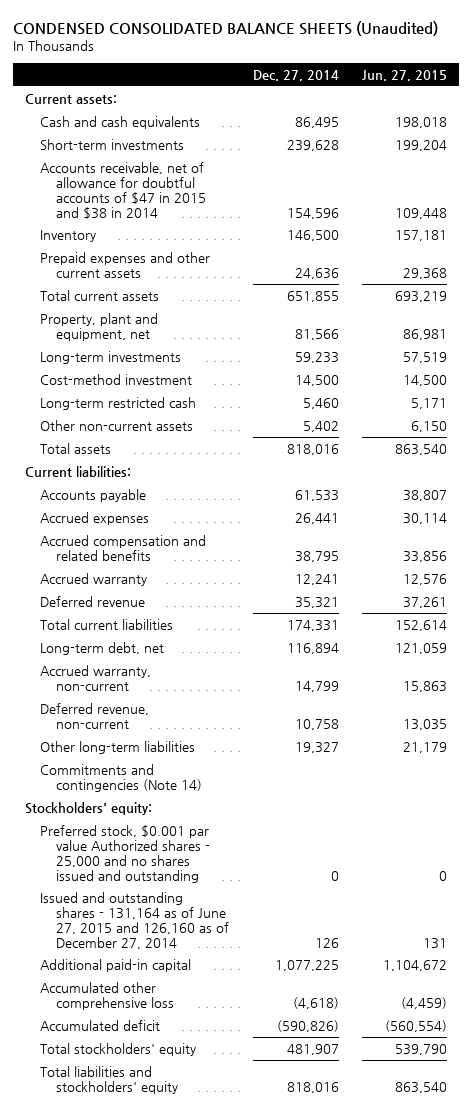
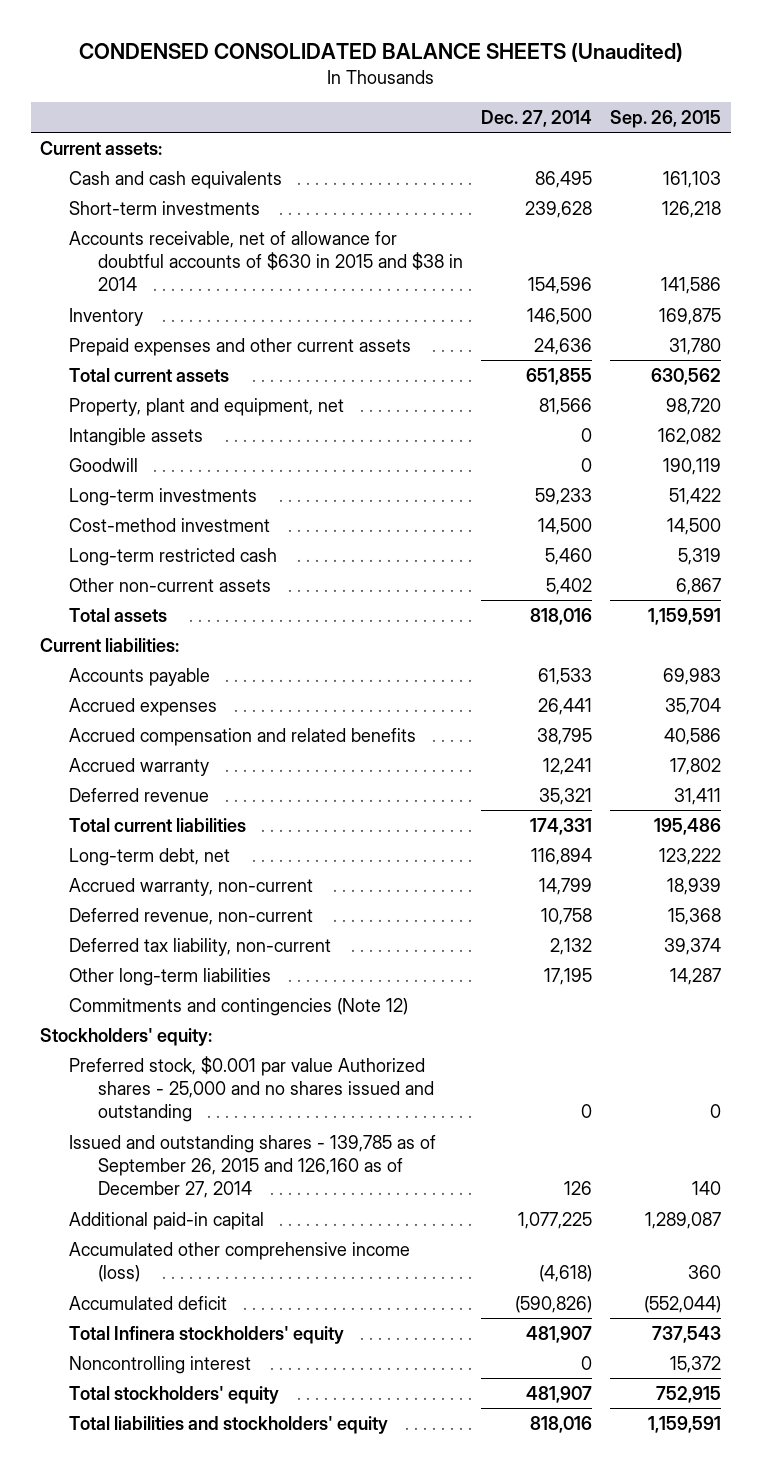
- | Dec. 27, 2014 | Jun. 27, 2015
+ | Dec. 27, 2014 | Sep. 26, 2015
- Accounts receivable, net of allowance for doubtful accounts of $47 in 2015 and $38 in 2014 | 154,596 | 109,448
+ Accounts receivable, net of allowance for doubtful accounts of $630 in 2015 and $38 in 2014 | 154,596 | 141,586
+ Intangible assets | 0 | 162,082
+ Goodwill | 0 | 190,119
- Other long-term liabilities | 19,327 | 21,179
- Commitments and contingencies (Note 14)
+ Deferred tax liability, non-current | 2,132 | 39,374
+ Other long-term liabilities | 17,195 | 14,287
+ Commitments and contingencies (Note 12)
- Issued and outstanding shares - 131,164 as of June 27, 2015 and 126,160 as of December 27, 2014 | 126 | 131
+ Issued and outstanding shares - 139,785 as of September 26, 2015 and 126,160 as of December 27, 2014 | 126 | 140
- Accumulated other comprehensive loss | (4,618) | (4,459)
+ Accumulated other comprehensive income (loss) | (4,618) | 360
+ Total Infinera stockholders' equity | 481,907 | 737,543
+ Noncontrolling interest | 0 | 15,372

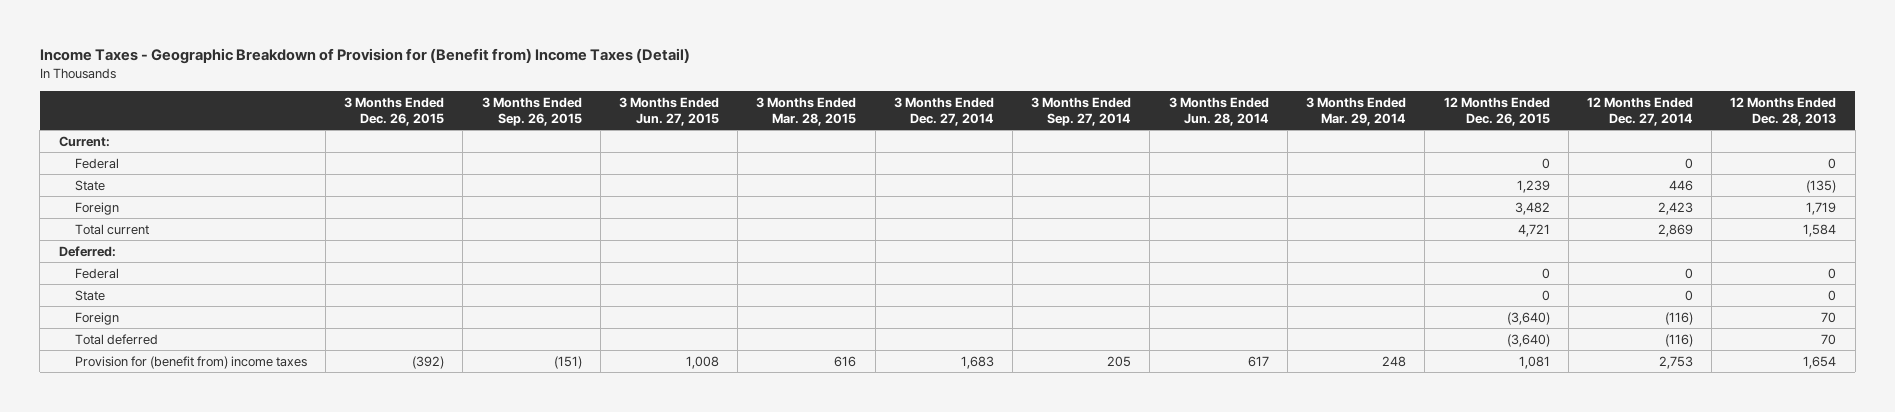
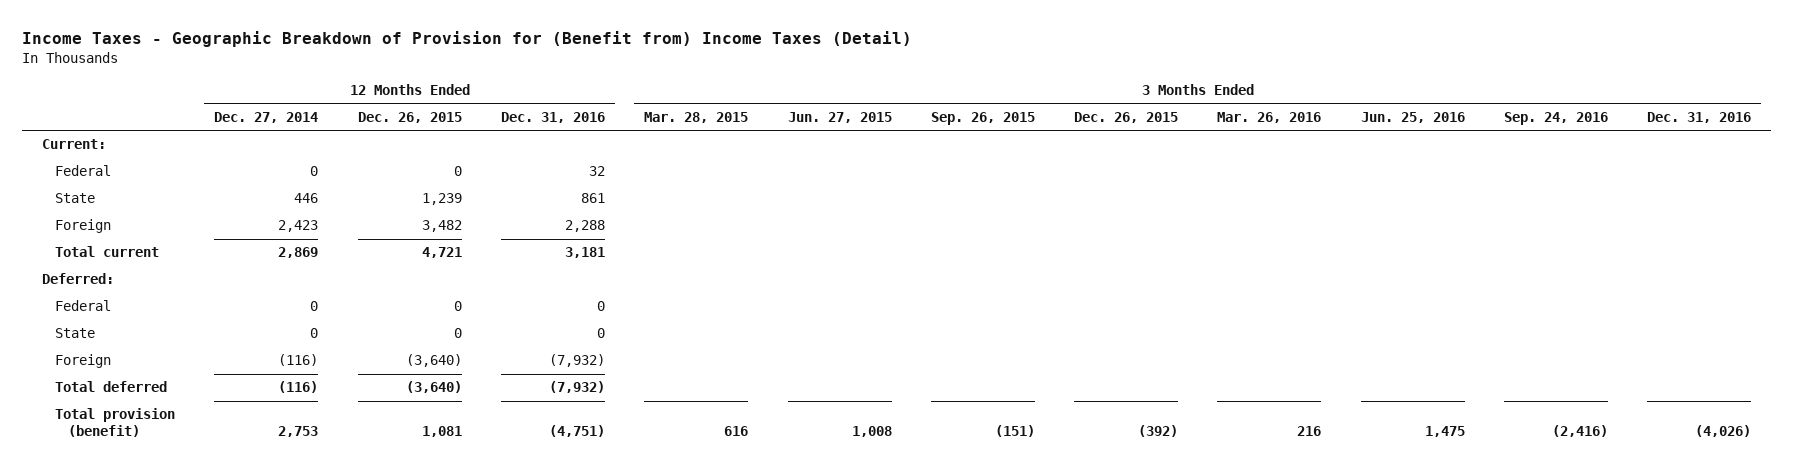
- | 3 Months Ended Dec. 26, 2015 | 3 Months Ended Sep. 26, 2015 | 3 Months Ended Jun. 27, 2015 | 3 Months Ended Mar. 28, 2015 | 3 Months Ended Dec. 27, 2014 | 3 Months Ended Sep. 27, 2014 | 3 Months Ended Jun. 28, 2014 | 3 Months Ended Mar. 29, 2014 | 12 Months Ended Dec. 26, 2015 | 12 Months Ended Dec. 27, 2014 | 12 Months Ended Dec. 28, 2013
+ | 12 Months Ended Dec. 27, 2014 | 12 Months Ended Dec. 26, 2015 | 12 Months Ended Dec. 31, 2016 | 3 Months Ended Mar. 28, 2015 | 3 Months Ended Jun. 27, 2015 | 3 Months Ended Sep. 26, 2015 | 3 Months Ended Dec. 26, 2015 | 3 Months Ended Mar. 26, 2016 | 3 Months Ended Jun. 25, 2016 | 3 Months Ended Sep. 24, 2016 | 3 Months Ended Dec. 31, 2016
- Provision for (benefit from) income taxes | (392) | (151) | 1,008 | 616 | 1,683 | 205 | 617 | 248 | 1,081 | 2,753 | 1,654
+ Total provision (benefit) | 2,753 | 1,081 | (4,751) | 616 | 1,008 | (151) | (392) | 216 | 1,475 | (2,416) | (4,026)

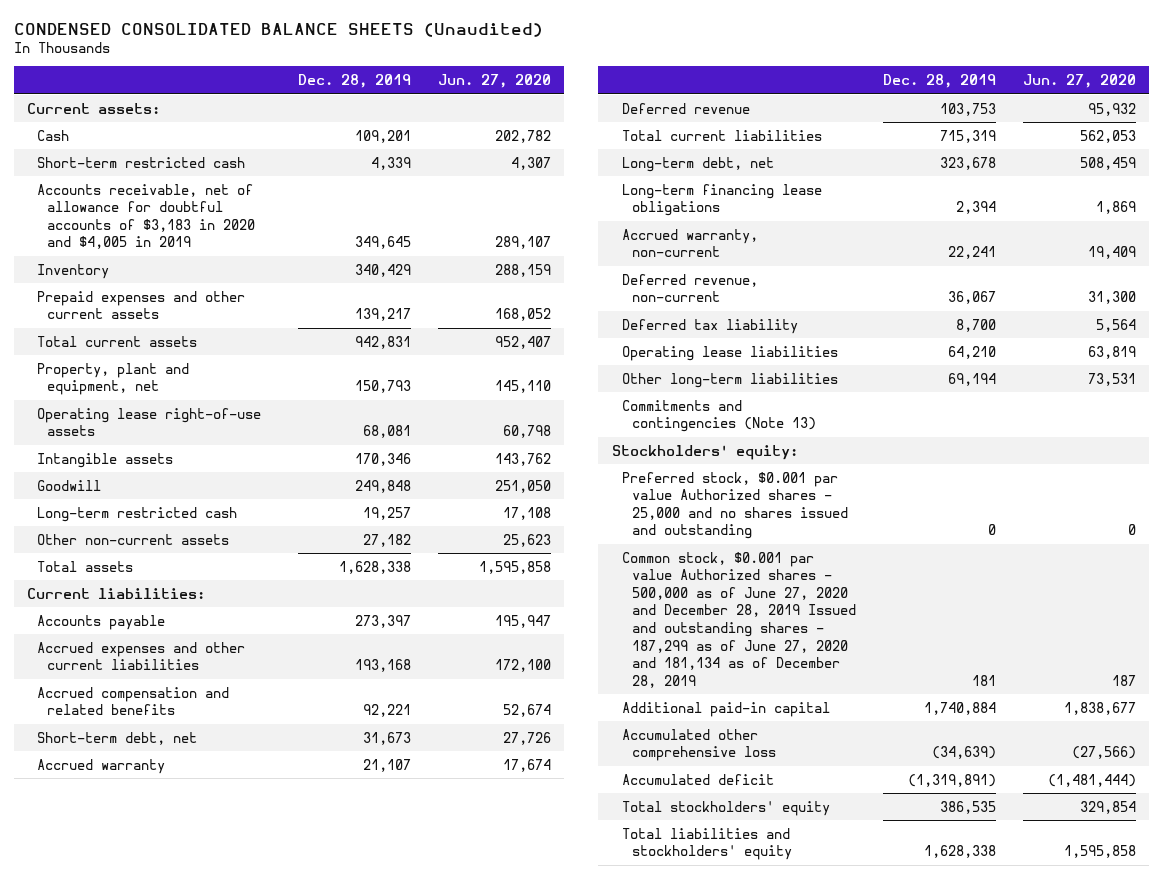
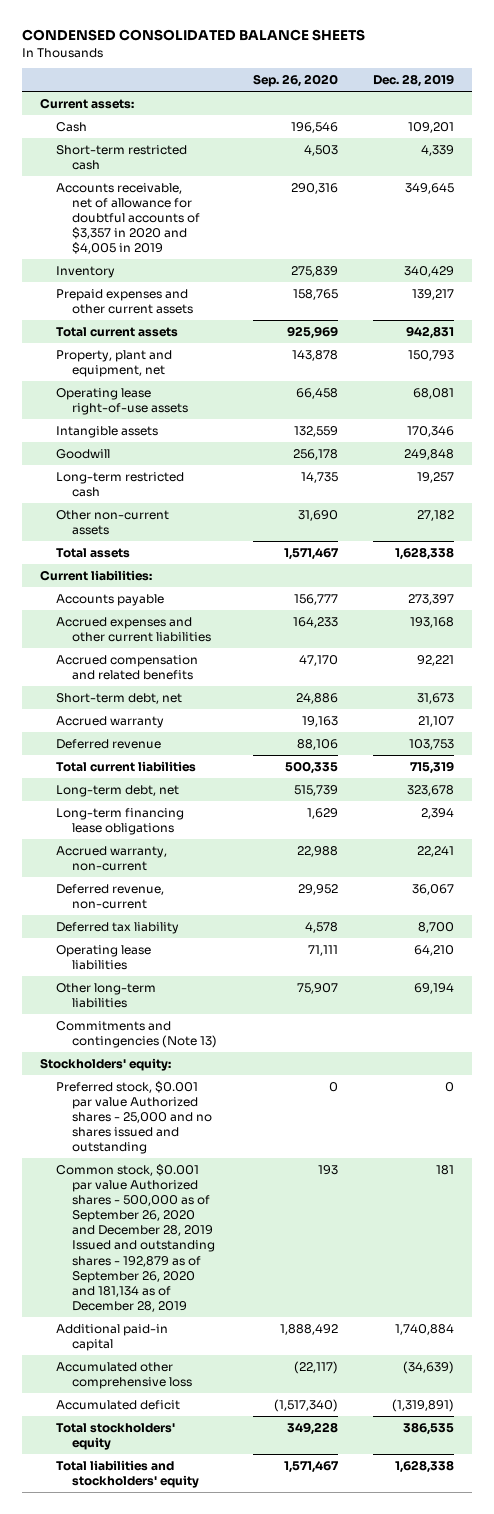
- CONDENSED CONSOLIDATED BALANCE SHEETS (Unaudited)
+ CONDENSED CONSOLIDATED BALANCE SHEETS
- | Dec. 28, 2019 | Jun. 27, 2020
+ | Sep. 26, 2020 | Dec. 28, 2019
- Accounts receivable, net of allowance for doubtful accounts of $3,183 in 2020 and $4,005 in 2019 | 349,645 | 289,107
+ Accounts receivable, net of allowance for doubtful accounts of $3,357 in 2020 and $4,005 in 2019 | 290,316 | 349,645
- Common stock, $0.001 par value Authorized shares - 500,000 as of June 27, 2020 and December 28, 2019 Issued and outstanding shares - 187,299 as of June 27, 2020 and 181,134 as of December 28, 2019 | 181 | 187
+ Common stock, $0.001 par value Authorized shares - 500,000 as of September 26, 2020 and December 28, 2019 Issued and outstanding shares - 192,879 as of September 26, 2020 and 181,134 as of December 28, 2019 | 193 | 181

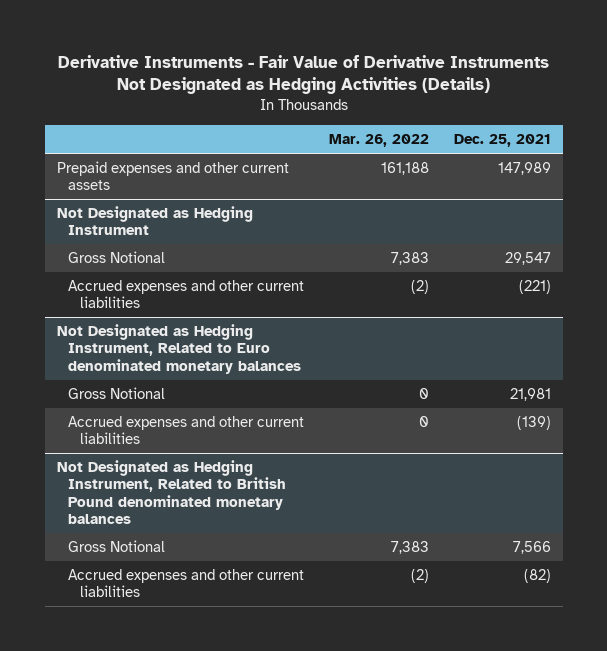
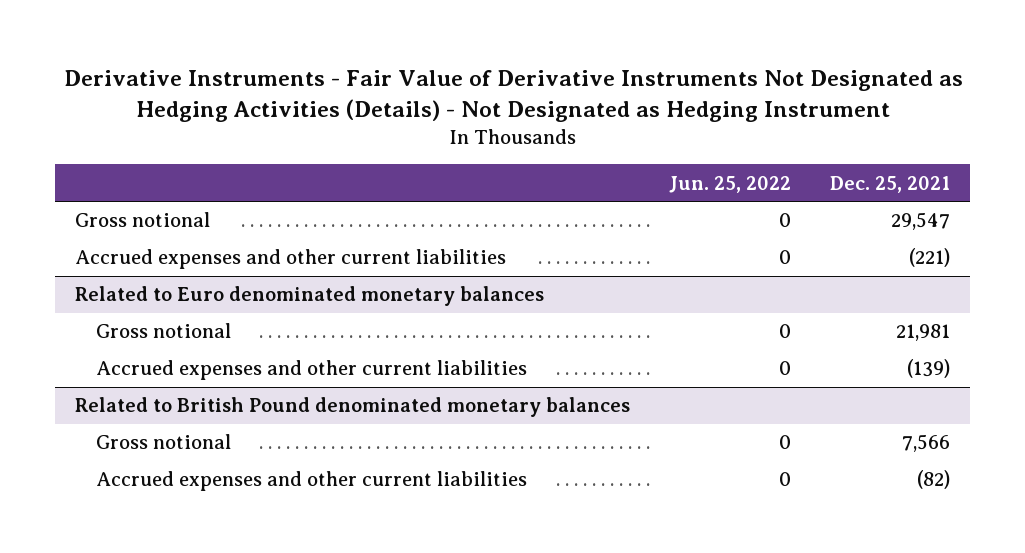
- Derivative Instruments - Fair Value of Derivative Instruments Not Designated as Hedging Activities (Details)
+ Derivative Instruments - Fair Value of Derivative Instruments Not Designated as Hedging Activities (Details) - Not Designated as Hedging Instrument
- | Mar. 26, 2022 | Dec. 25, 2021
+ | Jun. 25, 2022 | Dec. 25, 2021
- Prepaid expenses and other current assets | 161,188 | 147,989
- Not Designated as Hedging Instrument
- Gross Notional | 7,383 | 29,547
+ Gross notional | 0 | 29,547
- Not Designated as Hedging Instrument, Related to Euro denominated monetary balances
- Gross Notional | 0 | 21,981
+ Related to Euro denominated monetary balances
+ Gross notional | 0 | 21,981
- Not Designated as Hedging Instrument, Related to British Pound denominated monetary balances
- Gross Notional | 7,383 | 7,566
+ Related to British Pound denominated monetary balances
+ Gross notional | 0 | 7,566

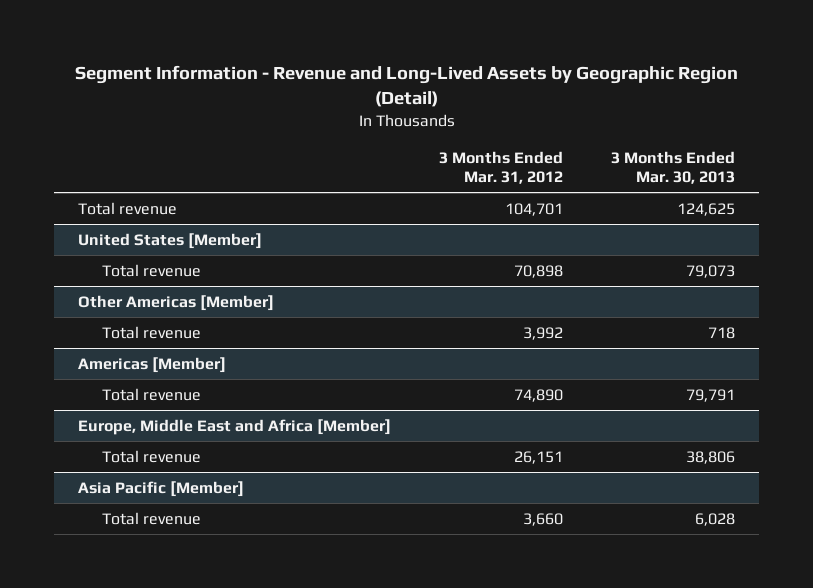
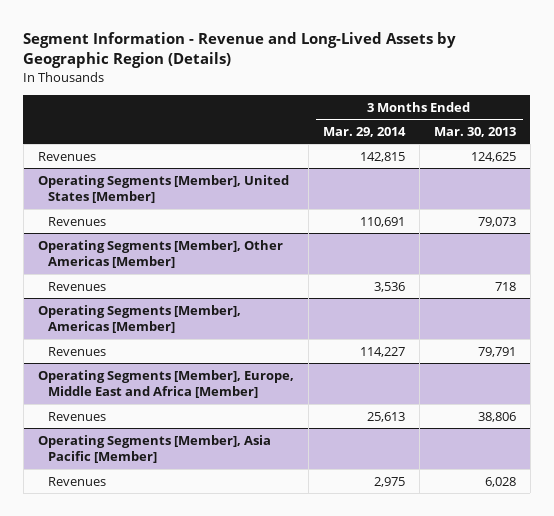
- Segment Information - Revenue and Long-Lived Assets by Geographic Region (Detail)
+ Segment Information - Revenue and Long-Lived Assets by Geographic Region (Details)
- | 3 Months Ended Mar. 31, 2012 | 3 Months Ended Mar. 30, 2013
+ | 3 Months Ended Mar. 29, 2014 | 3 Months Ended Mar. 30, 2013
- Total revenue | 104,701 | 124,625
- United States [Member]
- Total revenue | 70,898 | 79,073
- Other Americas [Member]
- Total revenue | 3,992 | 718
- Americas [Member]
- Total revenue | 74,890 | 79,791
- Europe, Middle East and Africa [Member]
- Total revenue | 26,151 | 38,806
- Asia Pacific [Member]
- Total revenue | 3,660 | 6,028
+ Revenues | 142,815 | 124,625
+ Operating Segments [Member], United States [Member]
+ Revenues | 110,691 | 79,073
+ Operating Segments [Member], Other Americas [Member]
+ Revenues | 3,536 | 718
+ Operating Segments [Member], Americas [Member]
+ Revenues | 114,227 | 79,791
+ Operating Segments [Member], Europe, Middle East and Africa [Member]
+ Revenues | 25,613 | 38,806
+ Operating Segments [Member], Asia Pacific [Member]
+ Revenues | 2,975 | 6,028

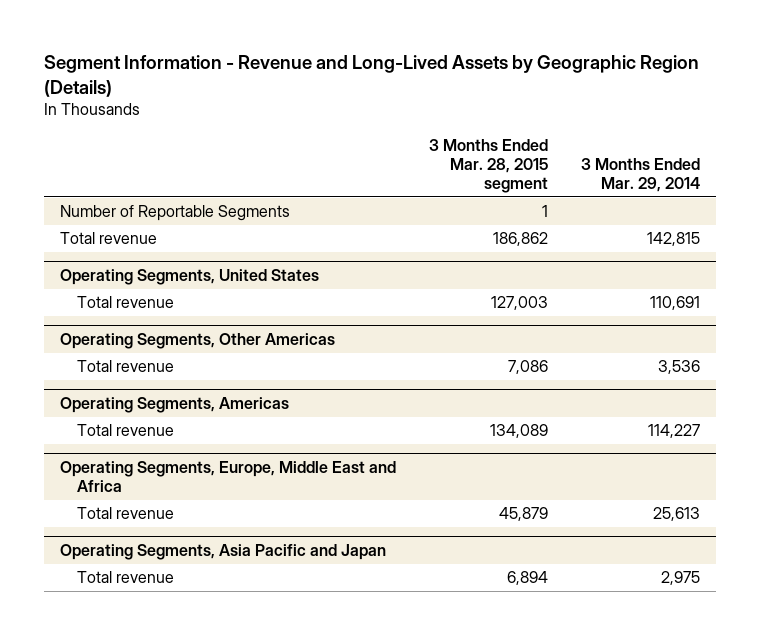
- | 3 Months Ended Mar. 29, 2014 | 3 Months Ended Mar. 30, 2013
+ | 3 Months Ended Mar. 28, 2015 segment | 3 Months Ended Mar. 29, 2014
- Revenues | 142,815 | 124,625
- Operating Segments [Member], United States [Member]
- Revenues | 110,691 | 79,073
- Operating Segments [Member], Other Americas [Member]
- Revenues | 3,536 | 718
- Operating Segments [Member], Americas [Member]
- Revenues | 114,227 | 79,791
- Operating Segments [Member], Europe, Middle East and Africa [Member]
- Revenues | 25,613 | 38,806
- Operating Segments [Member], Asia Pacific [Member]
- Revenues | 2,975 | 6,028
+ Number of Reportable Segments | 1 |
+ Total revenue | 186,862 | 142,815
+ Operating Segments, United States
+ Total revenue | 127,003 | 110,691
+ Operating Segments, Other Americas
+ Total revenue | 7,086 | 3,536
+ Operating Segments, Americas
+ Total revenue | 134,089 | 114,227
+ Operating Segments, Europe, Middle East and Africa
+ Total revenue | 45,879 | 25,613
+ Operating Segments, Asia Pacific and Japan
+ Total revenue | 6,894 | 2,975

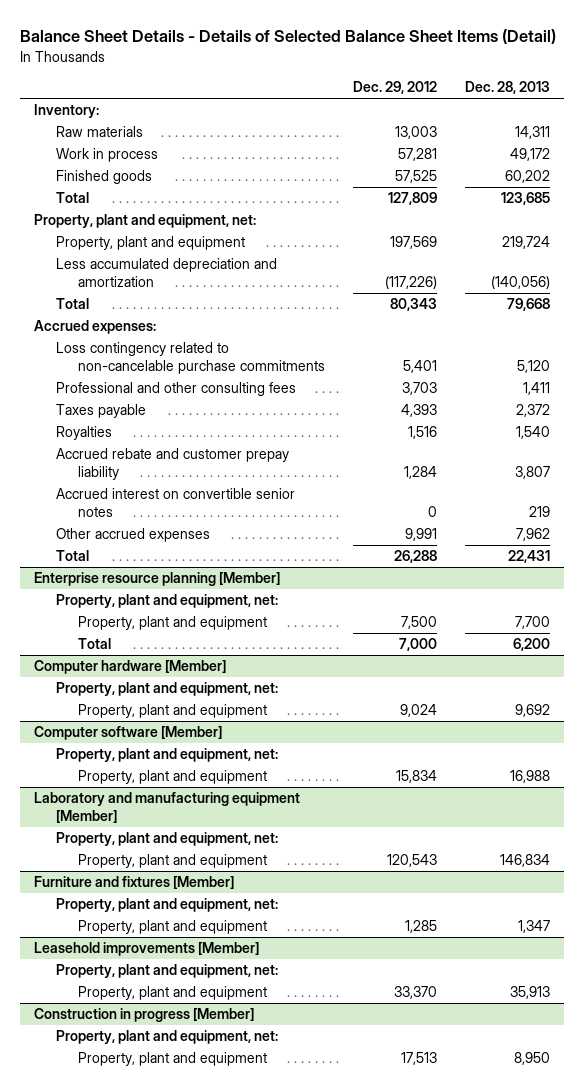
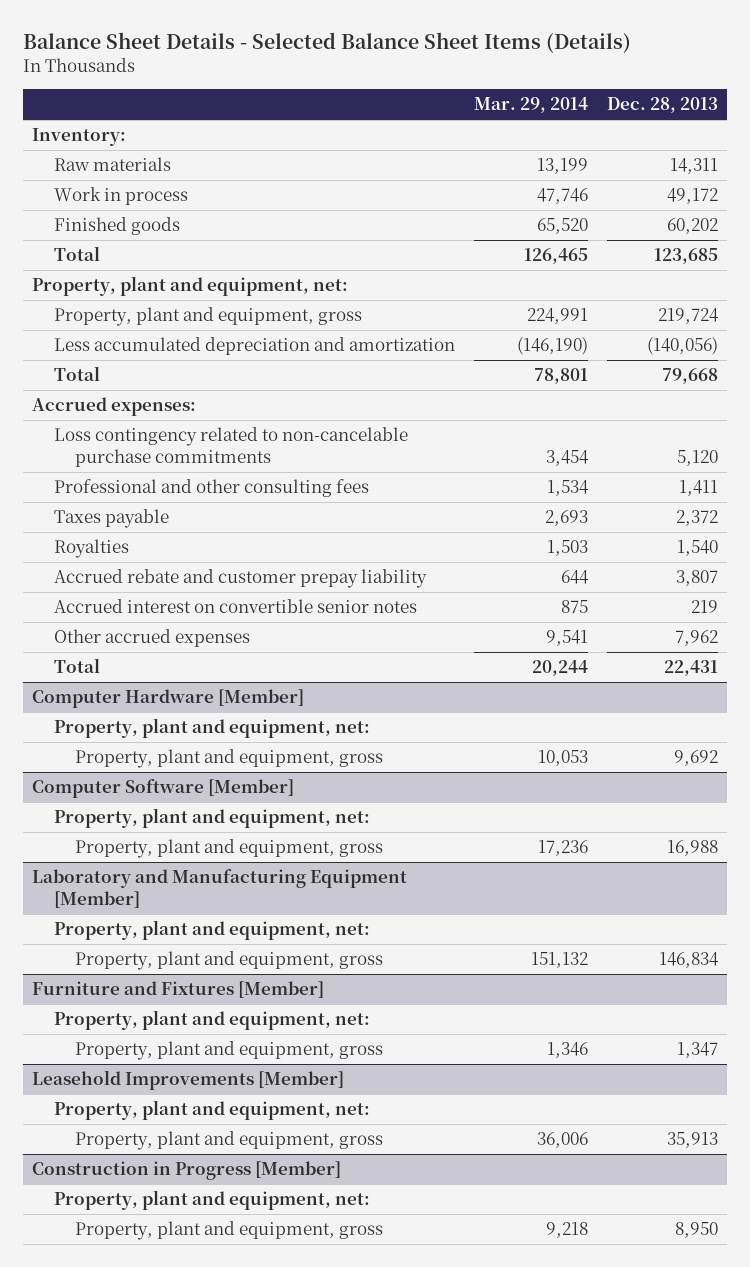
- Balance Sheet Details - Details of Selected Balance Sheet Items (Detail)
+ Balance Sheet Details - Selected Balance Sheet Items (Details)
- | Dec. 29, 2012 | Dec. 28, 2013
+ | Mar. 29, 2014 | Dec. 28, 2013
- Property, plant and equipment | 197,569 | 219,724
+ Property, plant and equipment, gross | 224,991 | 219,724
- Enterprise resource planning [Member]
- Property, plant and equipment, net:
- Property, plant and equipment | 7,500 | 7,700
- Total | 7,000 | 6,200
- Computer hardware [Member]
+ Computer Hardware [Member]
- Property, plant and equipment | 9,024 | 9,692
- Computer software [Member]
+ Property, plant and equipment, gross | 10,053 | 9,692
+ Computer Software [Member]
- Property, plant and equipment | 15,834 | 16,988
- Laboratory and manufacturing equipment [Member]
+ Property, plant and equipment, gross | 17,236 | 16,988
+ Laboratory and Manufacturing Equipment [Member]
- Property, plant and equipment | 120,543 | 146,834
- Furniture and fixtures [Member]
+ Property, plant and equipment, gross | 151,132 | 146,834
+ Furniture and Fixtures [Member]
- Property, plant and equipment | 1,285 | 1,347
- Leasehold improvements [Member]
+ Property, plant and equipment, gross | 1,346 | 1,347
+ Leasehold Improvements [Member]
- Property, plant and equipment | 33,370 | 35,913
- Construction in progress [Member]
+ Property, plant and equipment, gross | 36,006 | 35,913
+ Construction in Progress [Member]
- Property, plant and equipment | 17,513 | 8,950
+ Property, plant and equipment, gross | 9,218 | 8,950

